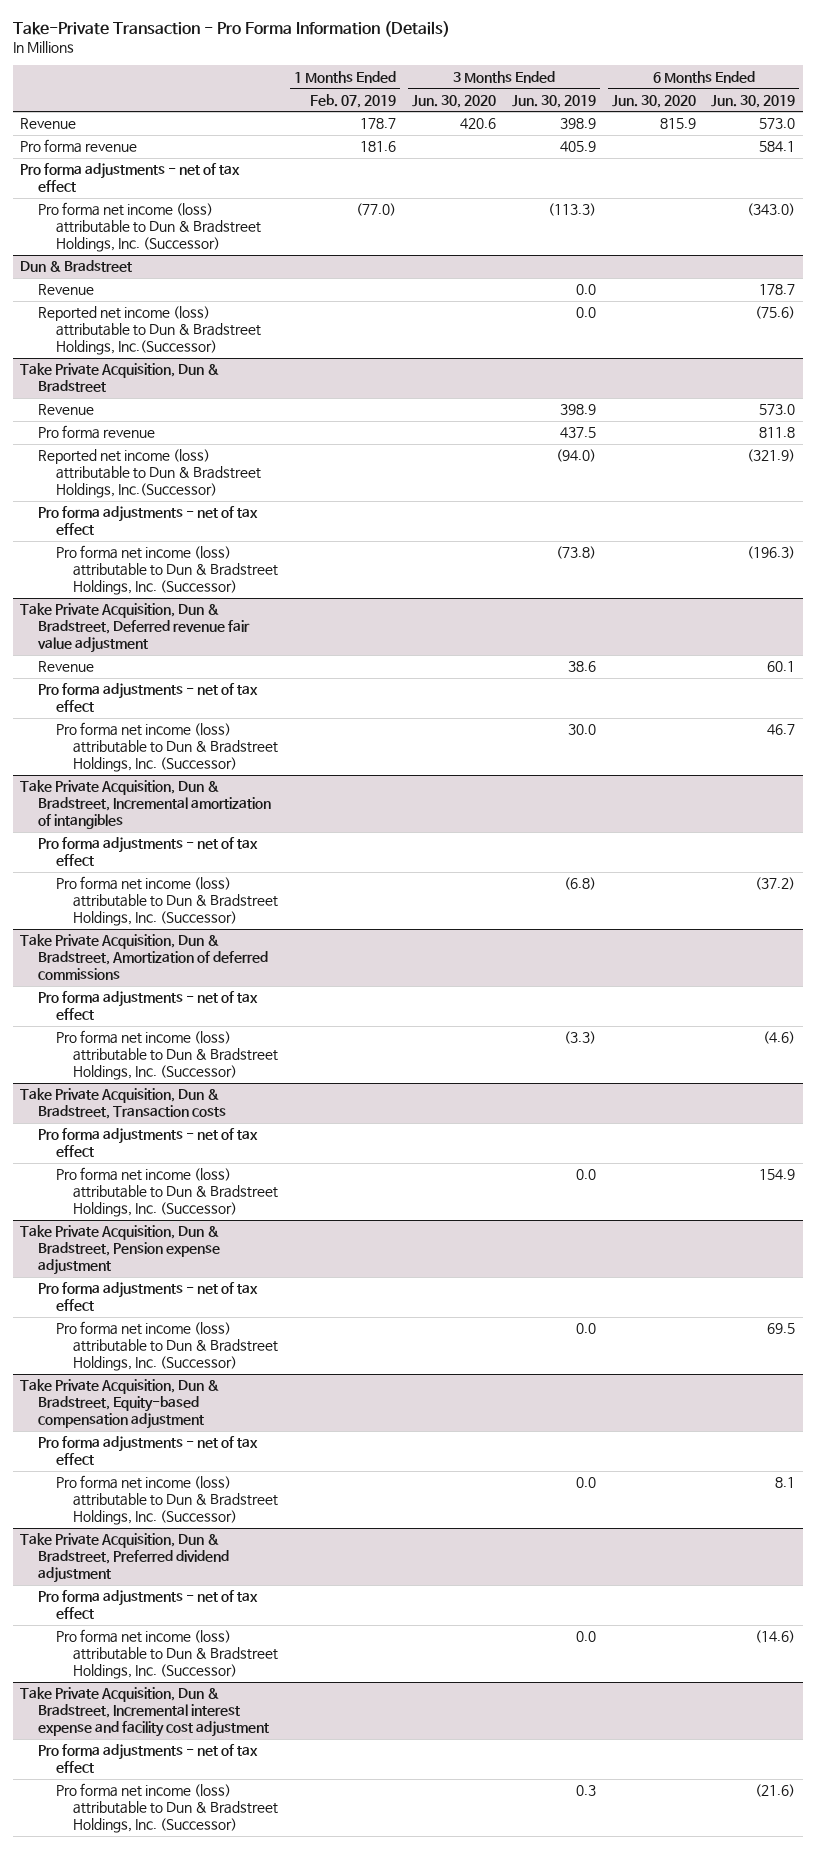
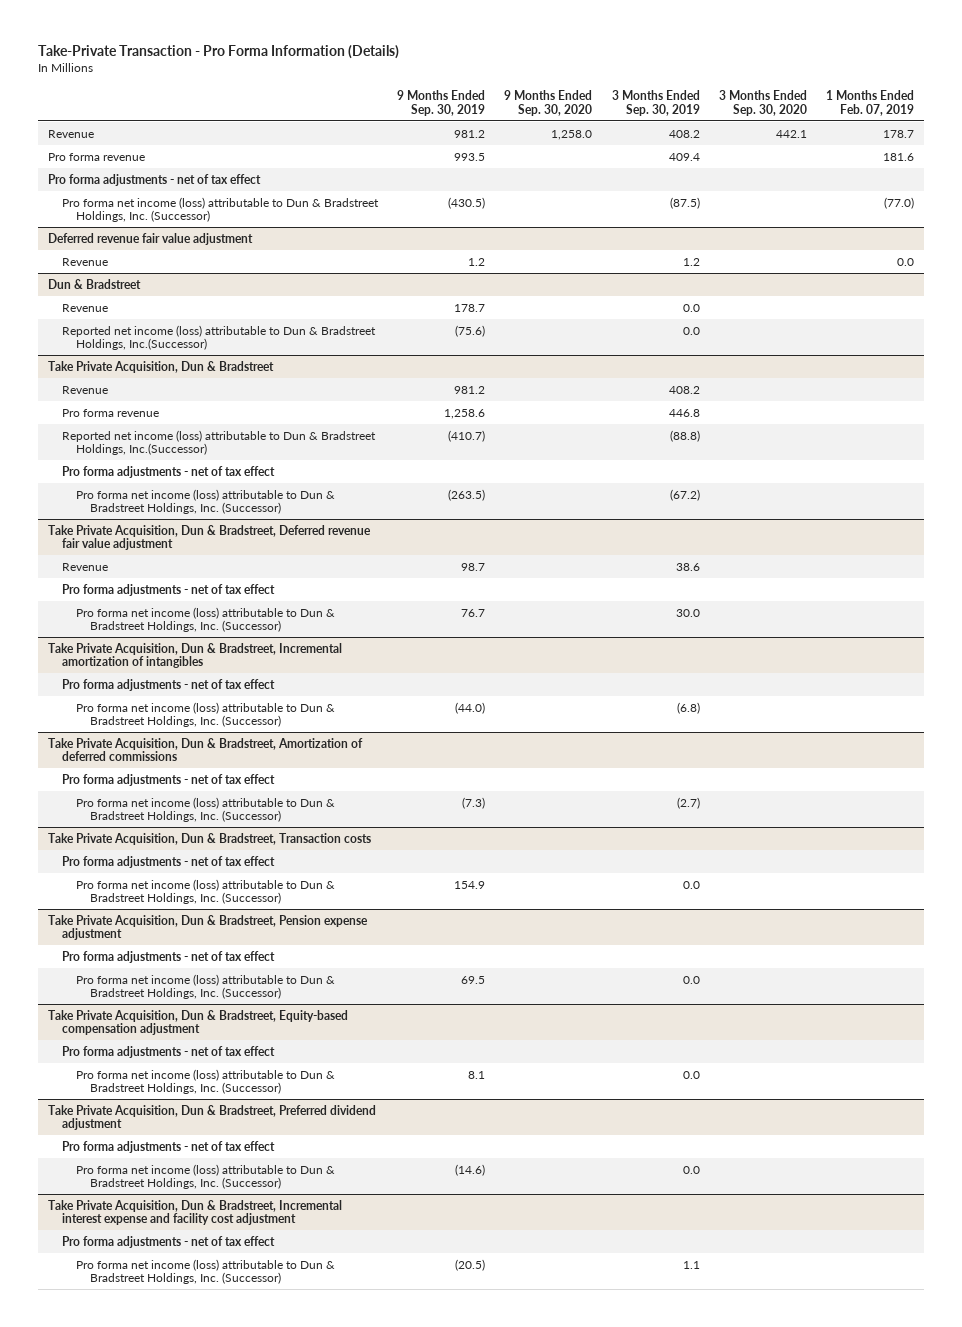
- | 1 Months Ended Feb. 07, 2019 | 3 Months Ended Jun. 30, 2020 | 3 Months Ended Jun. 30, 2019 | 6 Months Ended Jun. 30, 2020 | 6 Months Ended Jun. 30, 2019
+ | 9 Months Ended Sep. 30, 2019 | 9 Months Ended Sep. 30, 2020 | 3 Months Ended Sep. 30, 2019 | 3 Months Ended Sep. 30, 2020 | 1 Months Ended Feb. 07, 2019
+ Deferred revenue fair value adjustment
+ Revenue | 1.2 | | 1.2 | | 0.0

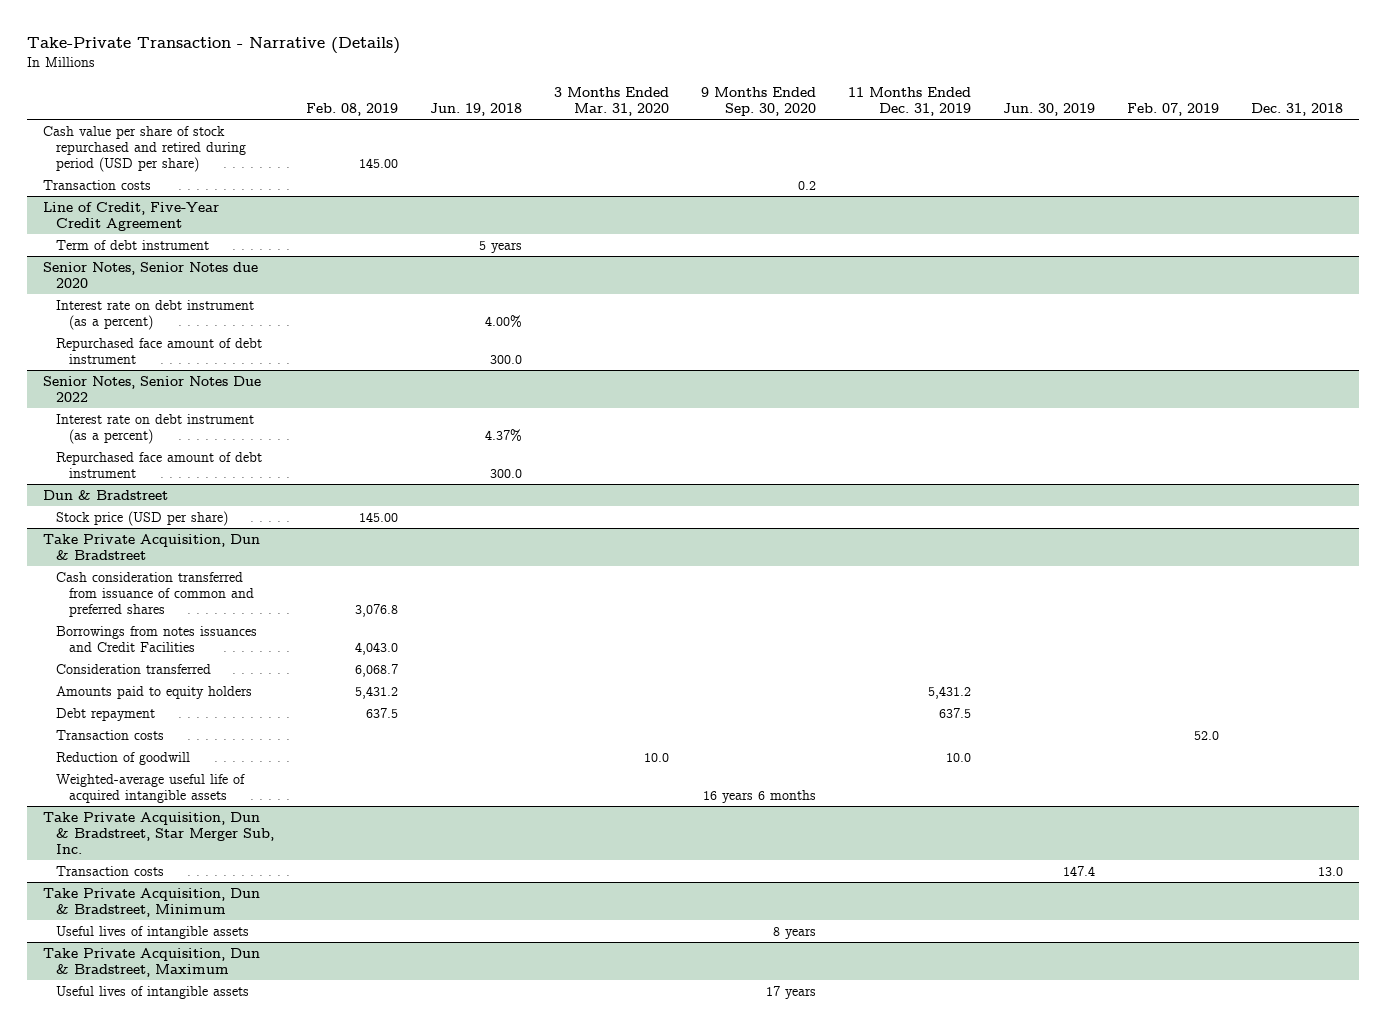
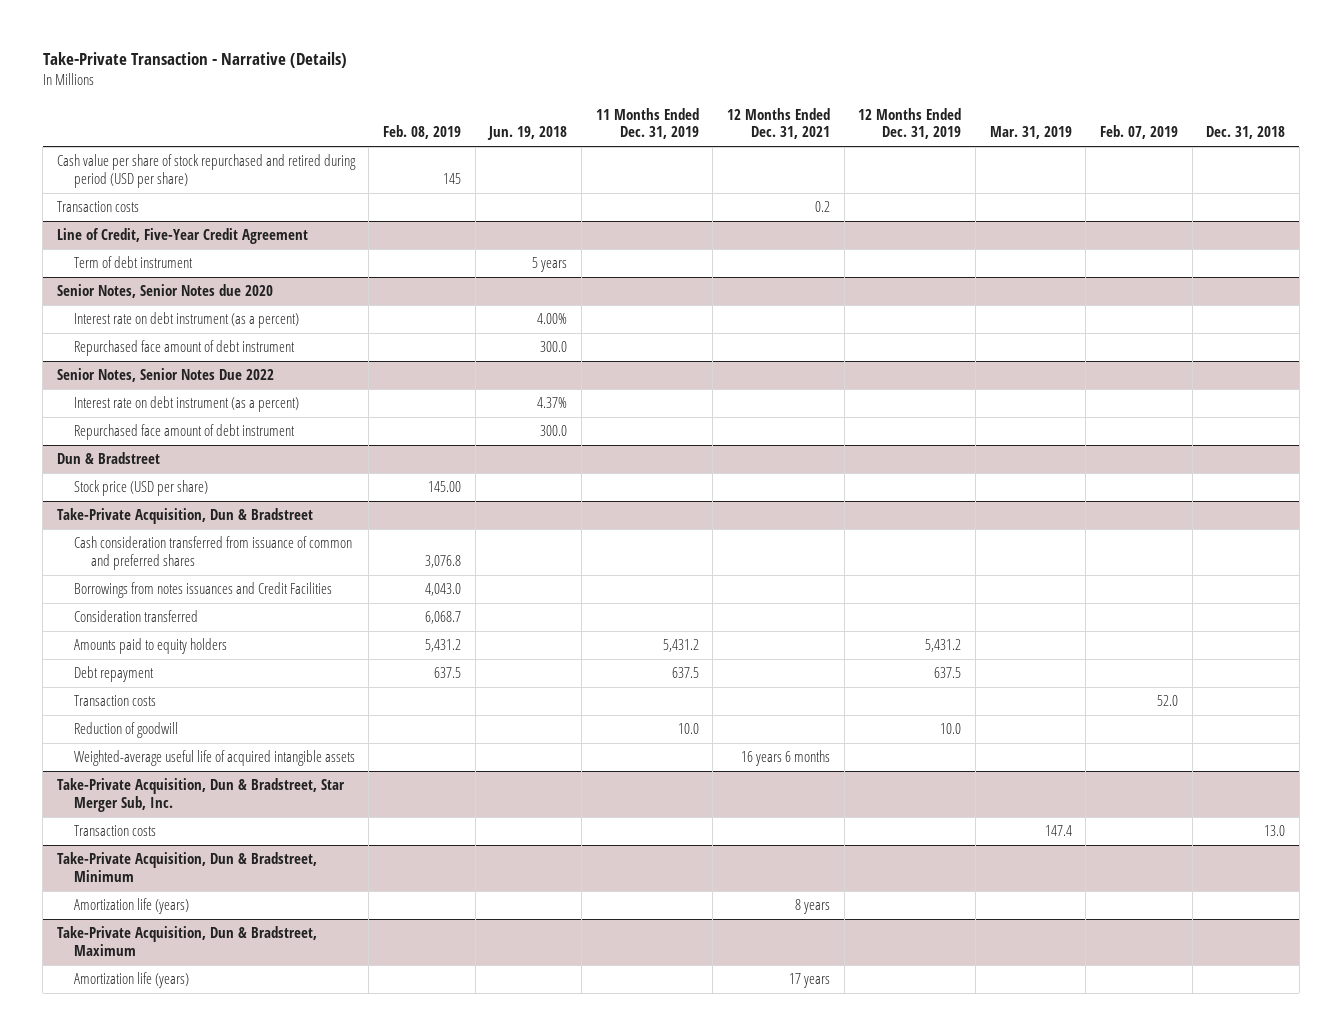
- | Feb. 08, 2019 | Jun. 19, 2018 | 3 Months Ended Mar. 31, 2020 | 9 Months Ended Sep. 30, 2020 | 11 Months Ended Dec. 31, 2019 | Jun. 30, 2019 | Feb. 07, 2019 | Dec. 31, 2018
+ | Feb. 08, 2019 | Jun. 19, 2018 | 11 Months Ended Dec. 31, 2019 | 12 Months Ended Dec. 31, 2021 | 12 Months Ended Dec. 31, 2019 | Mar. 31, 2019 | Feb. 07, 2019 | Dec. 31, 2018
- Cash value per share of stock repurchased and retired during period (USD per share) | 145.00 | | | | | | |
+ Cash value per share of stock repurchased and retired during period (USD per share) | 145 | | | | | | |
- Take Private Acquisition, Dun & Bradstreet
+ Take-Private Acquisition, Dun & Bradstreet
- Take Private Acquisition, Dun & Bradstreet, Star Merger Sub, Inc.
+ Take-Private Acquisition, Dun & Bradstreet, Star Merger Sub, Inc.
- Take Private Acquisition, Dun & Bradstreet, Minimum
- Useful lives of intangible assets | | | | 8 years | | | |
- Take Private Acquisition, Dun & Bradstreet, Maximum
- Useful lives of intangible assets | | | | 17 years | | | |
+ Take-Private Acquisition, Dun & Bradstreet, Minimum
+ Amortization life (years) | | | | 8 years | | | |
+ Take-Private Acquisition, Dun & Bradstreet, Maximum
+ Amortization life (years) | | | | 17 years | | | |

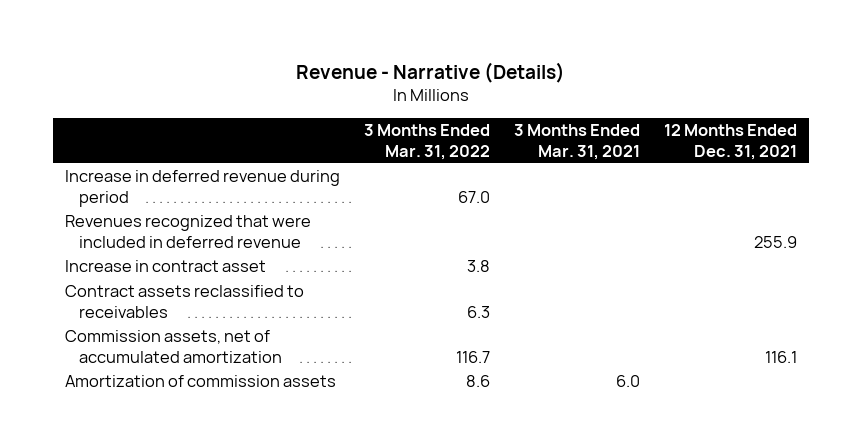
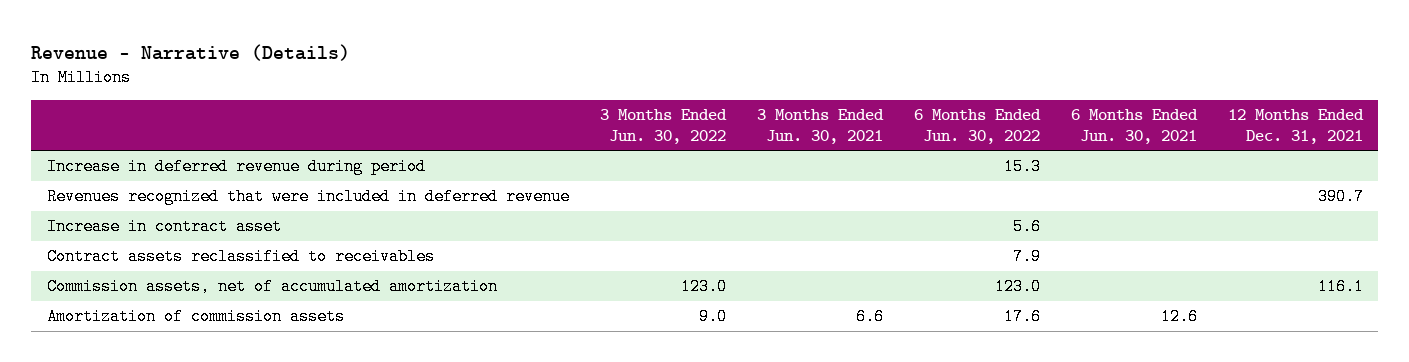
- | 3 Months Ended Mar. 31, 2022 | 3 Months Ended Mar. 31, 2021 | 12 Months Ended Dec. 31, 2021
+ | 3 Months Ended Jun. 30, 2022 | 3 Months Ended Jun. 30, 2021 | 6 Months Ended Jun. 30, 2022 | 6 Months Ended Jun. 30, 2021 | 12 Months Ended Dec. 31, 2021
- Revenues recognized that were included in deferred revenue | | | 255.9
+ Revenues recognized that were included in deferred revenue | | | | | 390.7

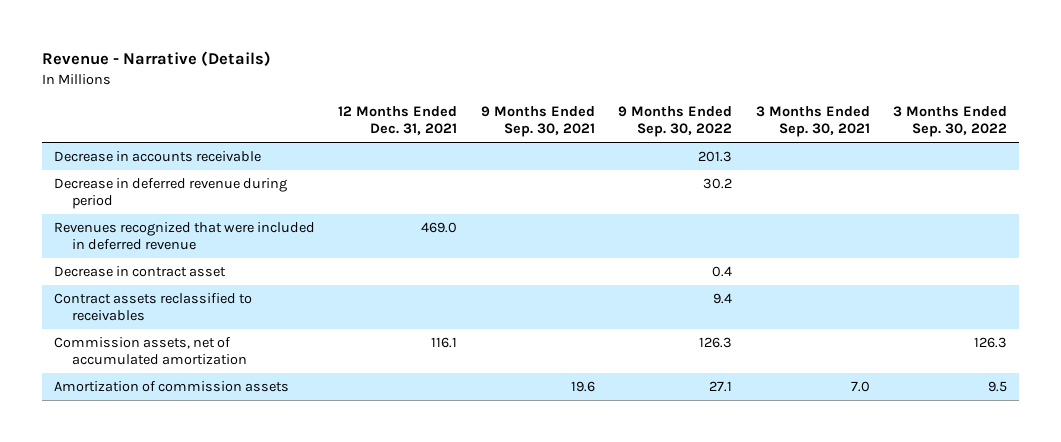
- | 3 Months Ended Jun. 30, 2022 | 3 Months Ended Jun. 30, 2021 | 6 Months Ended Jun. 30, 2022 | 6 Months Ended Jun. 30, 2021 | 12 Months Ended Dec. 31, 2021
+ | 12 Months Ended Dec. 31, 2021 | 9 Months Ended Sep. 30, 2021 | 9 Months Ended Sep. 30, 2022 | 3 Months Ended Sep. 30, 2021 | 3 Months Ended Sep. 30, 2022
- Increase in deferred revenue during period | | | 15.3 | |
- Revenues recognized that were included in deferred revenue | | | | | 390.7
- Increase in contract asset | | | 5.6 | |
+ Decrease in accounts receivable | | | 201.3 | |
+ Decrease in deferred revenue during period | | | 30.2 | |
+ Revenues recognized that were included in deferred revenue | 469.0 | | | |
+ Decrease in contract asset | | | 0.4 | |

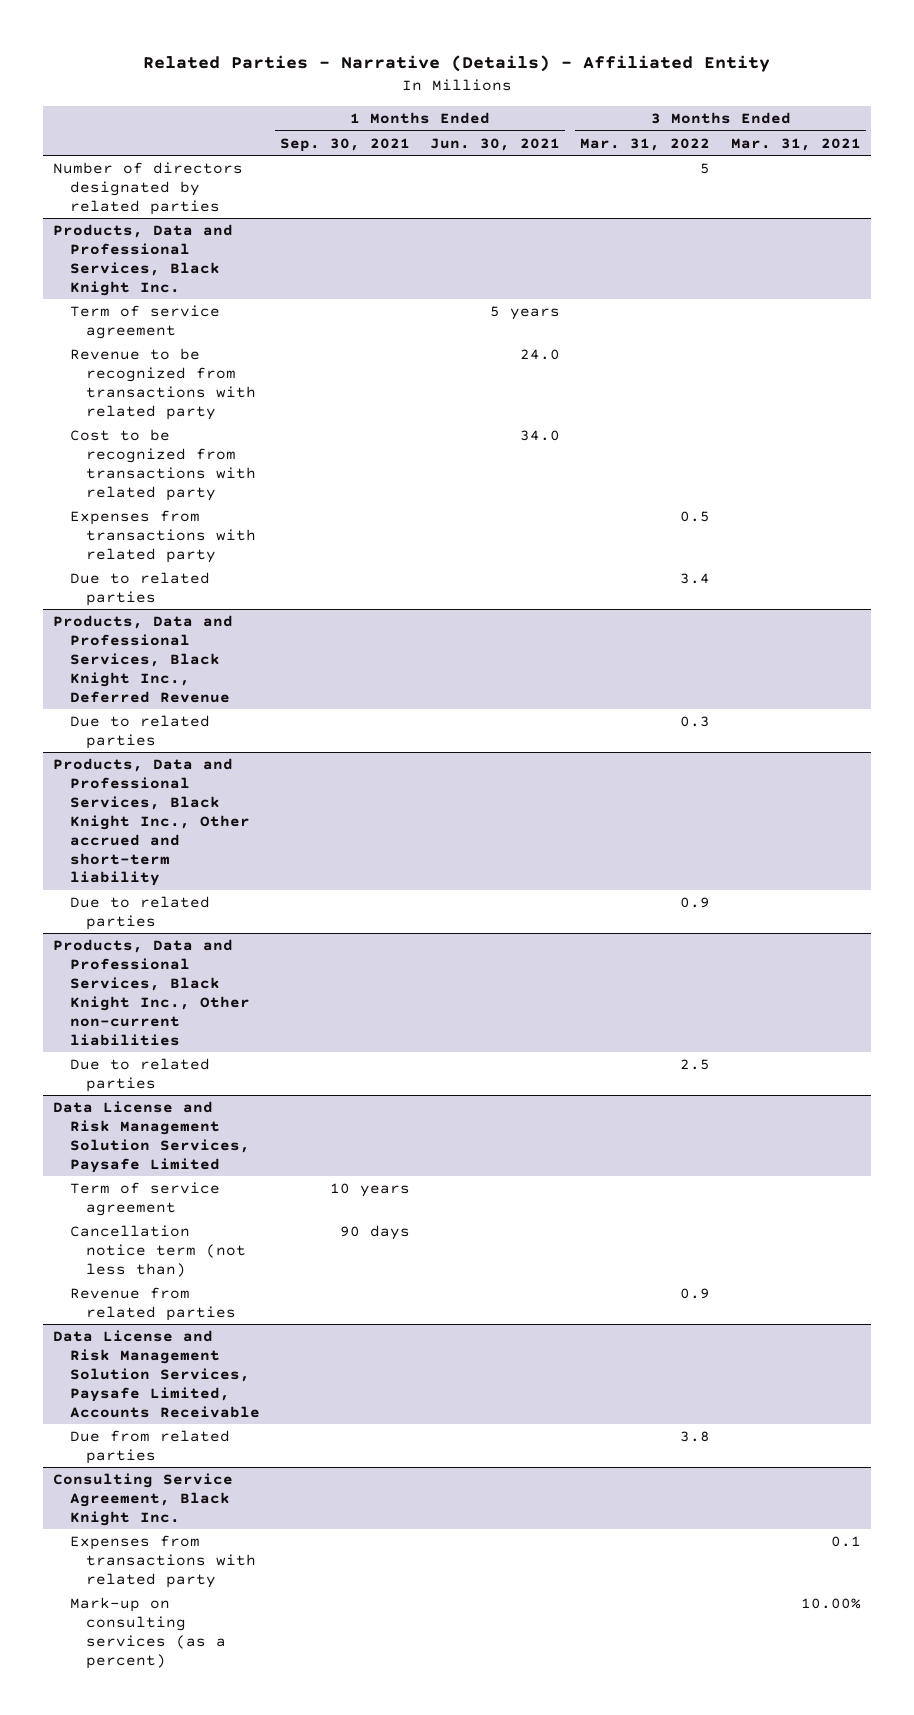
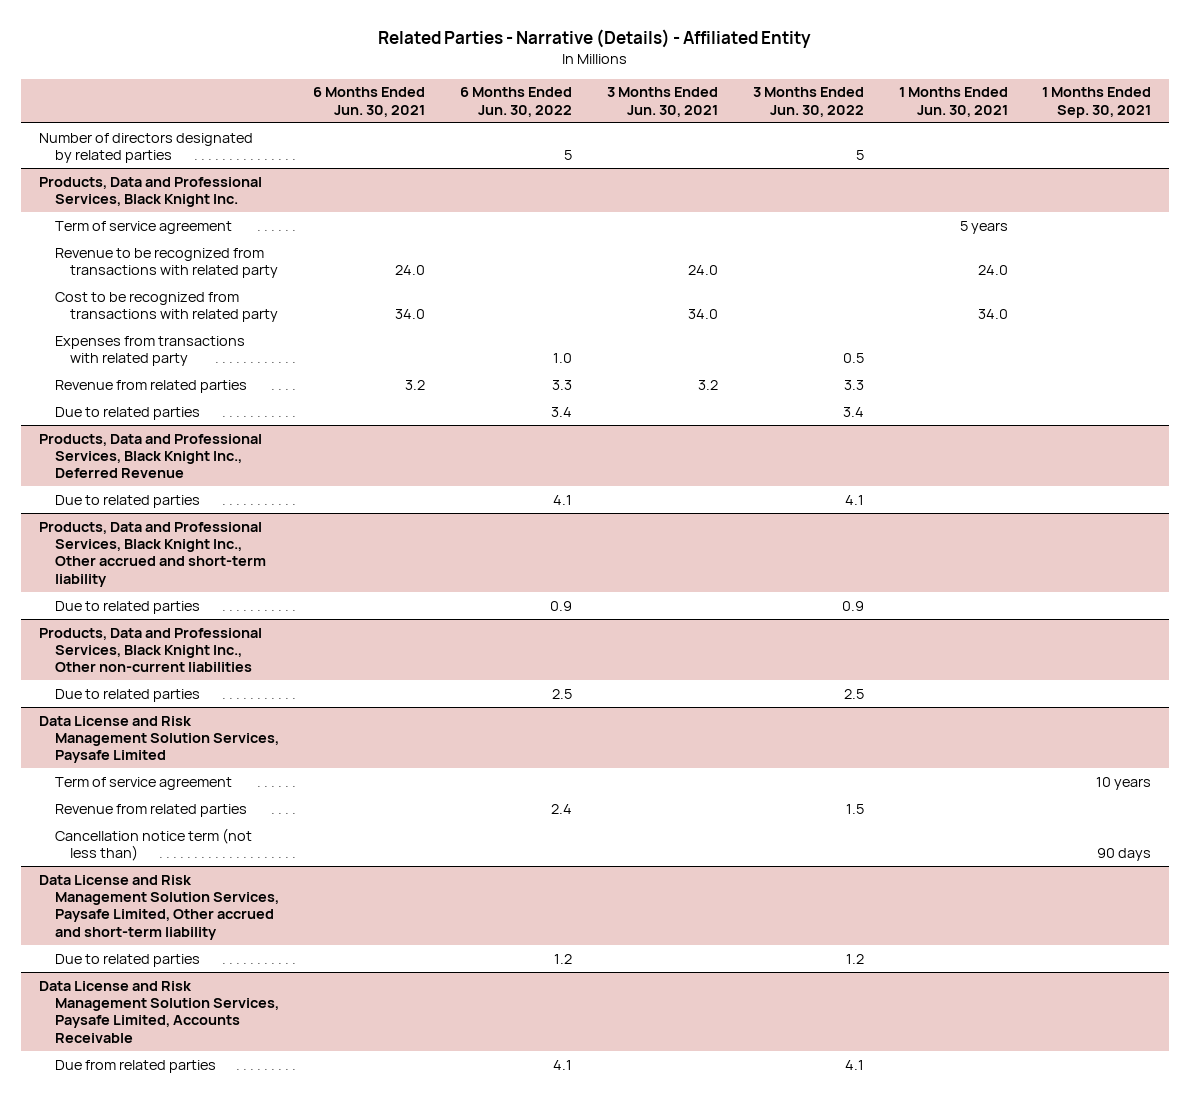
- | 1 Months Ended Sep. 30, 2021 | 1 Months Ended Jun. 30, 2021 | 3 Months Ended Mar. 31, 2022 | 3 Months Ended Mar. 31, 2021
+ | 6 Months Ended Jun. 30, 2021 | 6 Months Ended Jun. 30, 2022 | 3 Months Ended Jun. 30, 2021 | 3 Months Ended Jun. 30, 2022 | 1 Months Ended Jun. 30, 2021 | 1 Months Ended Sep. 30, 2021
@ Products, Data and Professional Services, Black Knight Inc.
+ Revenue from related parties | 3.2 | 3.3 | 3.2 | 3.3 | |
@ Data License and Risk Management Solution Services, Paysafe Limited
moved down: Cancellation notice term (not less than) | | | | | | 90 days
+ Data License and Risk Management Solution Services, Paysafe Limited, Other accrued and short-term liability
+ Due to related parties | | 1.2 | | 1.2 | |
- Consulting Service Agreement, Black Knight Inc.
- Expenses from transactions with related party | | | | 0.1
- Mark-up on consulting services (as a percent) | | | | 10.00%

